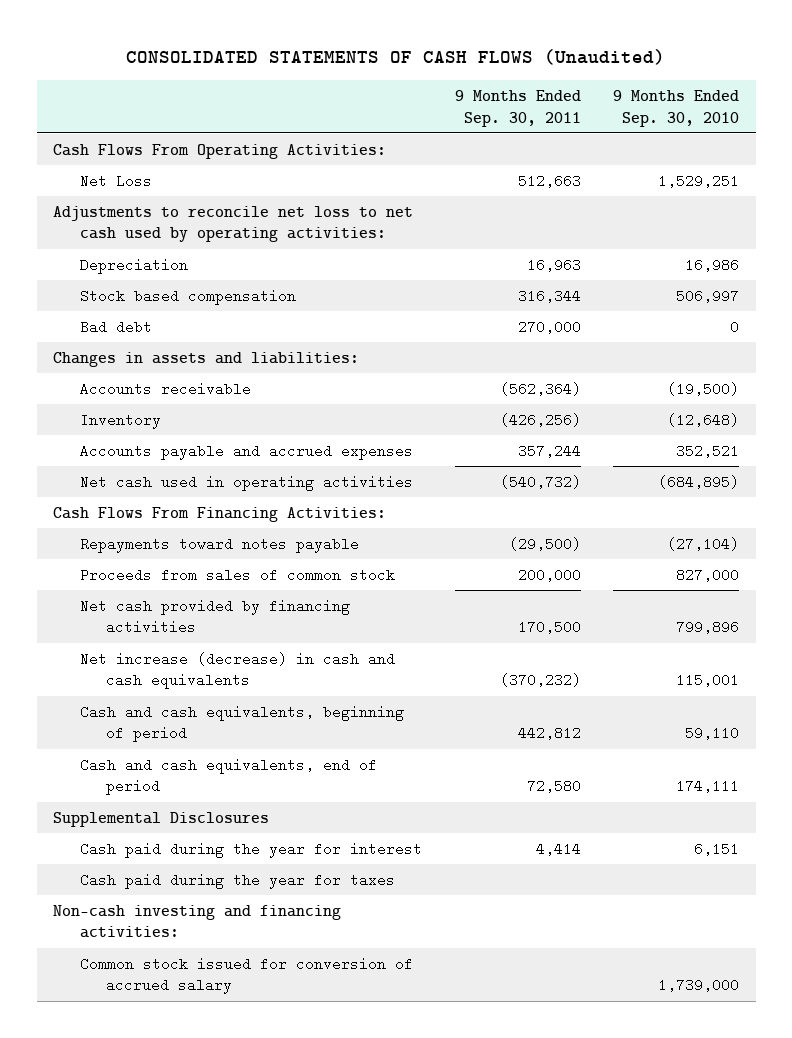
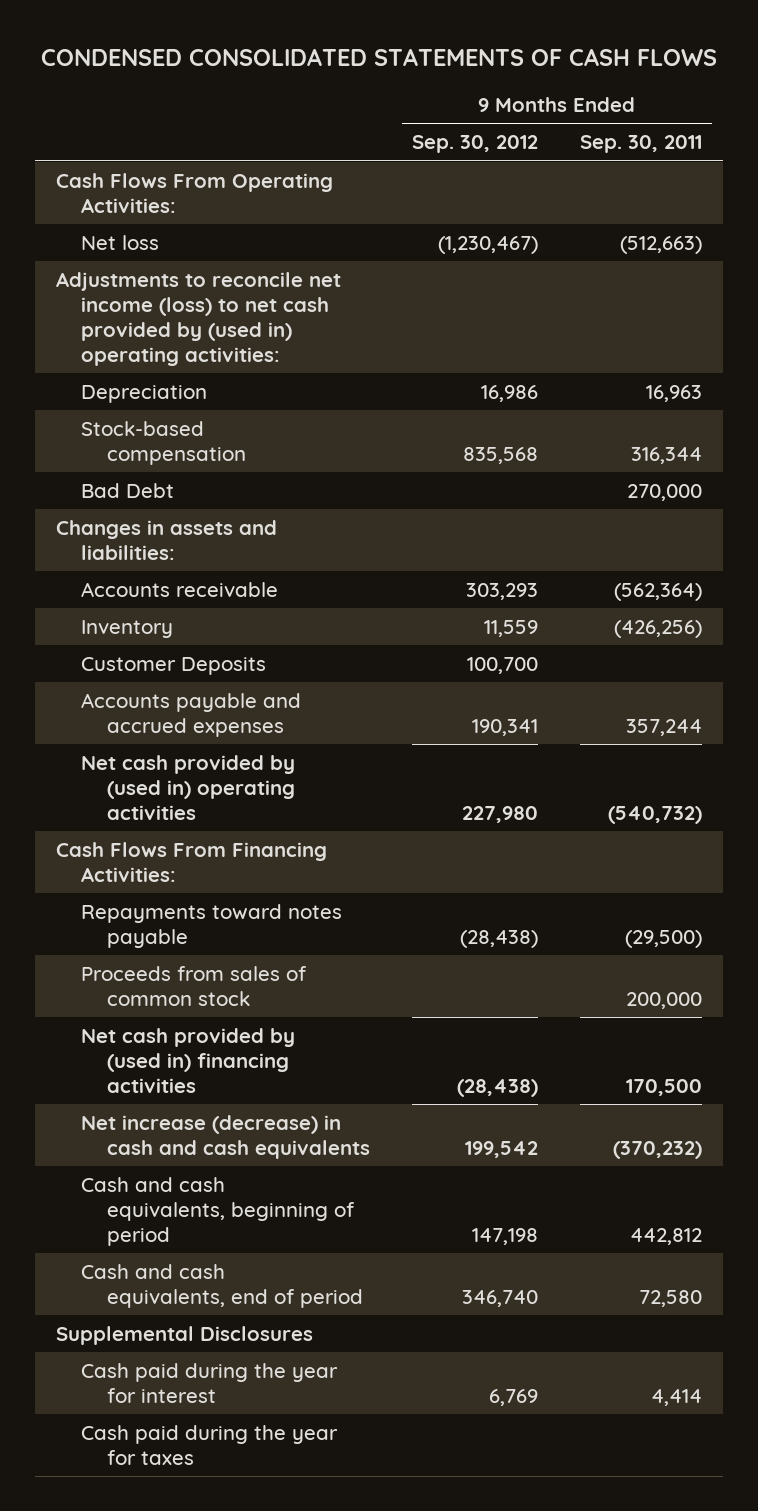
- CONSOLIDATED STATEMENTS OF CASH FLOWS (Unaudited)
+ CONDENSED CONSOLIDATED STATEMENTS OF CASH FLOWS
- | 9 Months Ended Sep. 30, 2011 | 9 Months Ended Sep. 30, 2010
+ | 9 Months Ended Sep. 30, 2012 | 9 Months Ended Sep. 30, 2011
- Net Loss | 512,663 | 1,529,251
- Adjustments to reconcile net loss to net cash used by operating activities:
+ Net loss | (1,230,467) | (512,663)
+ Adjustments to reconcile net income (loss) to net cash provided by (used in) operating activities:
- Stock based compensation | 316,344 | 506,997
- Bad debt | 270,000 | 0
+ Stock-based compensation | 835,568 | 316,344
+ Bad Debt | | 270,000
+ Customer Deposits | 100,700 |
- Net cash used in operating activities | (540,732) | (684,895)
+ Net cash provided by (used in) operating activities | 227,980 | (540,732)
- Net cash provided by financing activities | 170,500 | 799,896
+ Net cash provided by (used in) financing activities | (28,438) | 170,500
- Non-cash investing and financing activities:
- Common stock issued for conversion of accrued salary | | 1,739,000

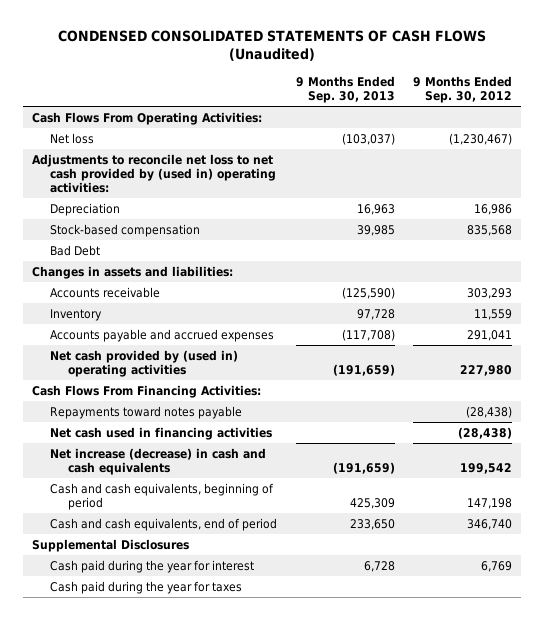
- CONDENSED CONSOLIDATED STATEMENTS OF CASH FLOWS
+ CONDENSED CONSOLIDATED STATEMENTS OF CASH FLOWS (Unaudited)
- | 9 Months Ended Sep. 30, 2012 | 9 Months Ended Sep. 30, 2011
+ | 9 Months Ended Sep. 30, 2013 | 9 Months Ended Sep. 30, 2012
- Adjustments to reconcile net income (loss) to net cash provided by (used in) operating activities:
+ Adjustments to reconcile net loss to net cash provided by (used in) operating activities:
- Customer Deposits | 100,700 |
- Accounts payable and accrued expenses | 190,341 | 357,244
+ Accounts payable and accrued expenses | (117,708) | 291,041
- Proceeds from sales of common stock | | 200,000
- Net cash provided by (used in) financing activities | (28,438) | 170,500
+ Net cash used in financing activities | | (28,438)

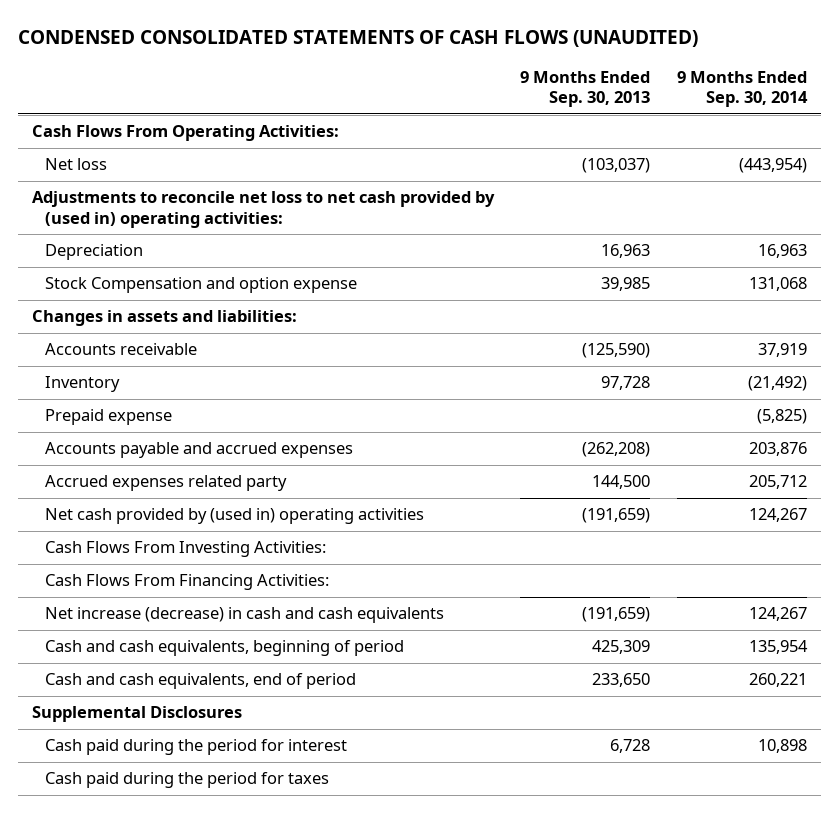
- CONDENSED CONSOLIDATED STATEMENTS OF CASH FLOWS (Unaudited)
+ CONDENSED CONSOLIDATED STATEMENTS OF CASH FLOWS (UNAUDITED)
- | 9 Months Ended Sep. 30, 2013 | 9 Months Ended Sep. 30, 2012
+ | 9 Months Ended Sep. 30, 2013 | 9 Months Ended Sep. 30, 2014
- Stock-based compensation | 39,985 | 835,568
- Bad Debt
+ Stock Compensation and option expense | 39,985 | 131,068
- Accounts payable and accrued expenses | (117,708) | 291,041
+ Prepaid expense | | (5,825)
+ Accounts payable and accrued expenses | (262,208) | 203,876
+ Accrued expenses related party | 144,500 | 205,712
+ Cash Flows From Investing Activities:
- Repayments toward notes payable | | (28,438)
- Net cash used in financing activities | | (28,438)
- Cash paid during the year for interest | 6,728 | 6,769
- Cash paid during the year for taxes
+ Cash paid during the period for interest | 6,728 | 10,898
+ Cash paid during the period for taxes

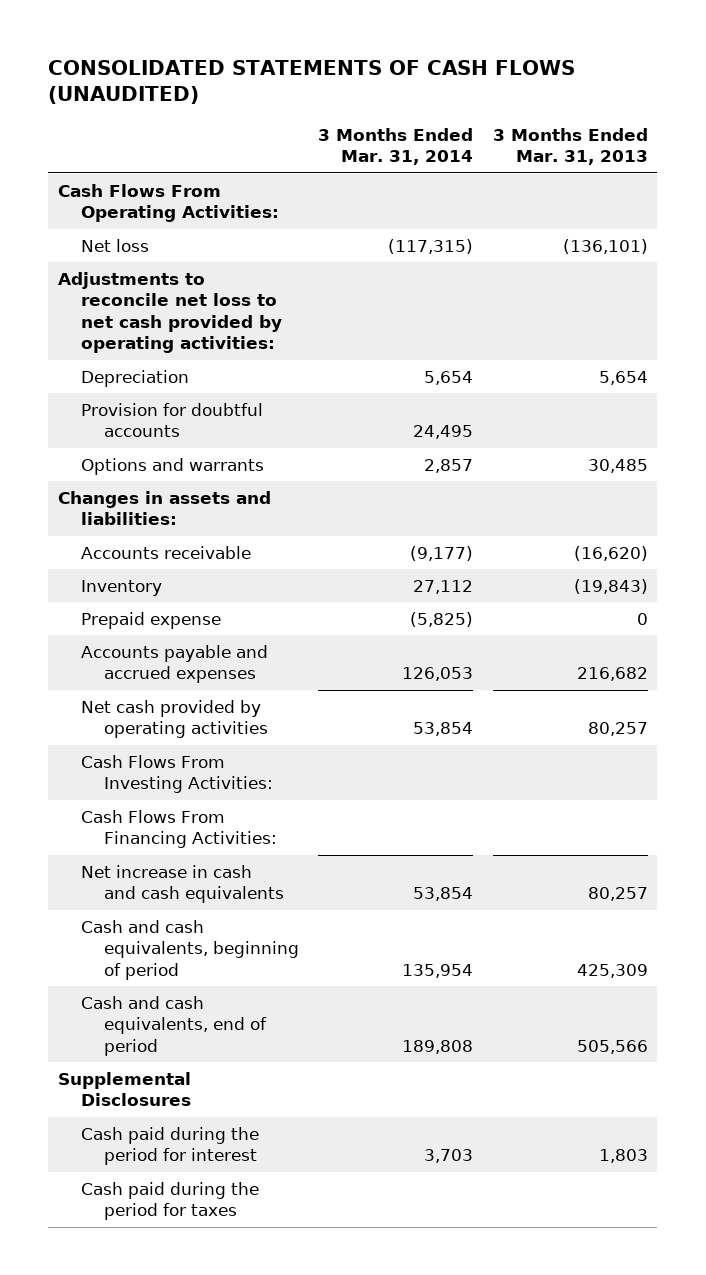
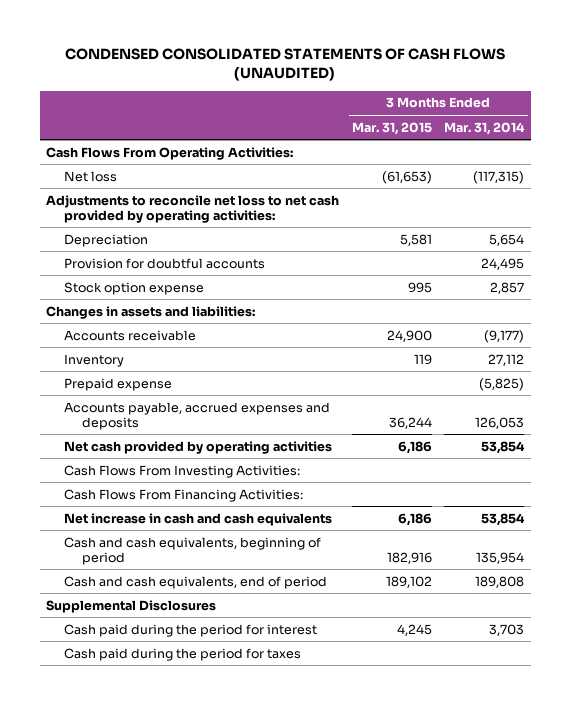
- CONSOLIDATED STATEMENTS OF CASH FLOWS (UNAUDITED)
+ CONDENSED CONSOLIDATED STATEMENTS OF CASH FLOWS (UNAUDITED)
- | 3 Months Ended Mar. 31, 2014 | 3 Months Ended Mar. 31, 2013
+ | 3 Months Ended Mar. 31, 2015 | 3 Months Ended Mar. 31, 2014
- Options and warrants | 2,857 | 30,485
+ Stock option expense | 995 | 2,857
- Accounts payable and accrued expenses | 126,053 | 216,682
+ Accounts payable, accrued expenses and deposits | 36,244 | 126,053

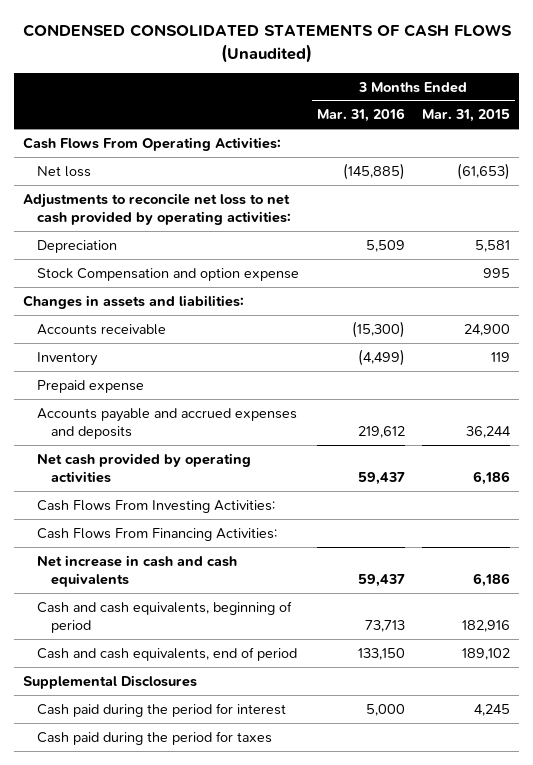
- CONDENSED CONSOLIDATED STATEMENTS OF CASH FLOWS (UNAUDITED)
+ CONDENSED CONSOLIDATED STATEMENTS OF CASH FLOWS (Unaudited)
- | 3 Months Ended Mar. 31, 2015 | 3 Months Ended Mar. 31, 2014
+ | 3 Months Ended Mar. 31, 2016 | 3 Months Ended Mar. 31, 2015
- Provision for doubtful accounts | | 24,495
- Stock option expense | 995 | 2,857
+ Stock Compensation and option expense | | 995
- Accounts payable, accrued expenses and deposits | 36,244 | 126,053
+ Accounts payable and accrued expenses and deposits | 219,612 | 36,244

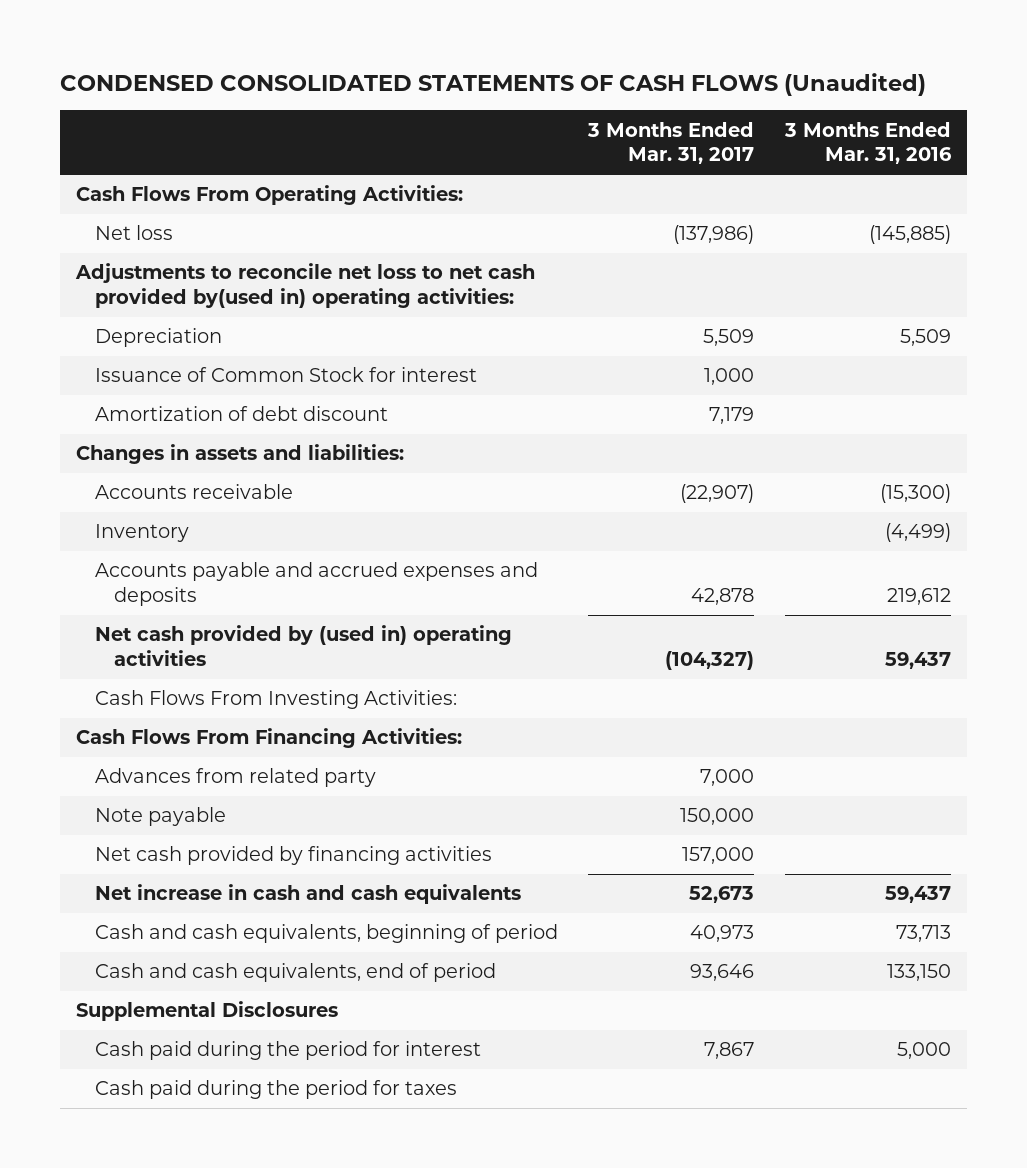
- | 3 Months Ended Mar. 31, 2016 | 3 Months Ended Mar. 31, 2015
+ | 3 Months Ended Mar. 31, 2017 | 3 Months Ended Mar. 31, 2016
- Adjustments to reconcile net loss to net cash provided by operating activities:
+ Adjustments to reconcile net loss to net cash provided by(used in) operating activities:
- Stock Compensation and option expense | | 995
+ Issuance of Common Stock for interest | 1,000 |
+ Amortization of debt discount | 7,179 |
- Prepaid expense
- Net cash provided by operating activities | 59,437 | 6,186
+ Net cash provided by (used in) operating activities | (104,327) | 59,437
+ Advances from related party | 7,000 |
+ Note payable | 150,000 |
+ Net cash provided by financing activities | 157,000 |

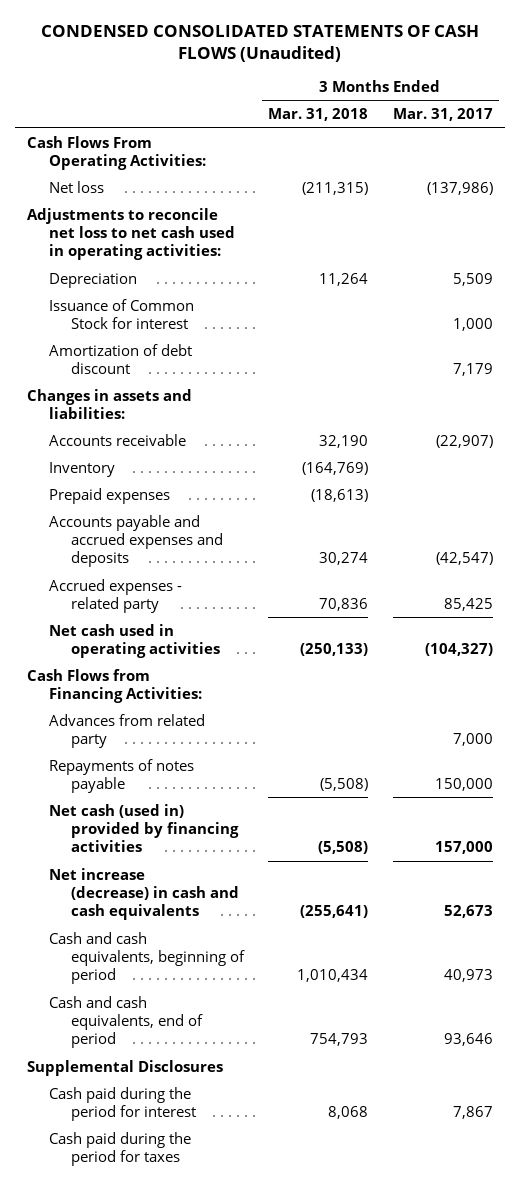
- | 3 Months Ended Mar. 31, 2017 | 3 Months Ended Mar. 31, 2016
+ | 3 Months Ended Mar. 31, 2018 | 3 Months Ended Mar. 31, 2017
- Adjustments to reconcile net loss to net cash provided by(used in) operating activities:
+ Adjustments to reconcile net loss to net cash used in operating activities:
- Accounts payable and accrued expenses and deposits | 42,878 | 219,612
- Net cash provided by (used in) operating activities | (104,327) | 59,437
- Cash Flows From Investing Activities:
- Cash Flows From Financing Activities:
+ Prepaid expenses | (18,613) |
+ Accounts payable and accrued expenses and deposits | 30,274 | (42,547)
+ Accrued expenses - related party | 70,836 | 85,425
+ Net cash used in operating activities | (250,133) | (104,327)
+ Cash Flows from Financing Activities:
- Note payable | 150,000 |
- Net cash provided by financing activities | 157,000 |
- Net increase in cash and cash equivalents | 52,673 | 59,437
+ Repayments of notes payable | (5,508) | 150,000
+ Net cash (used in) provided by financing activities | (5,508) | 157,000
+ Net increase (decrease) in cash and cash equivalents | (255,641) | 52,673

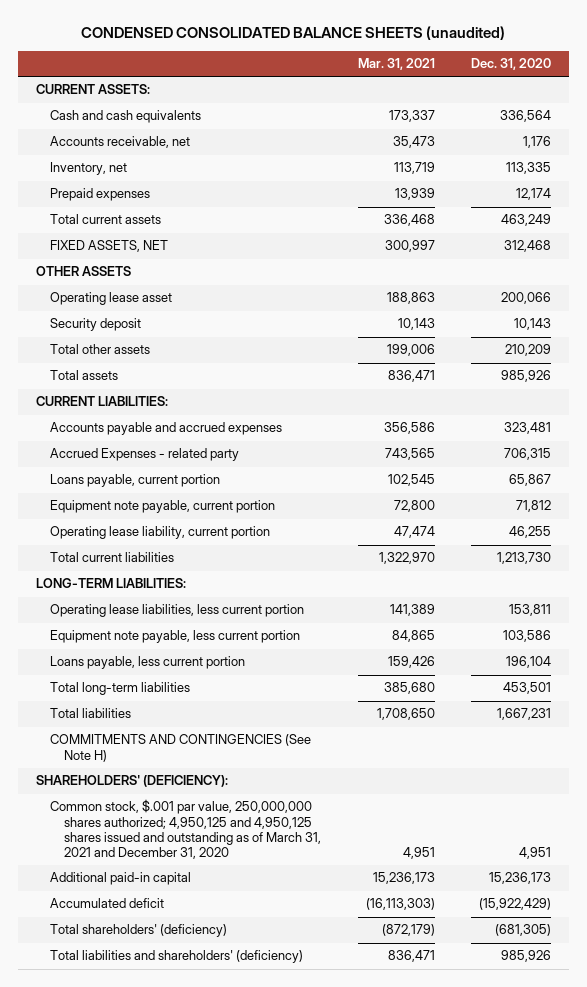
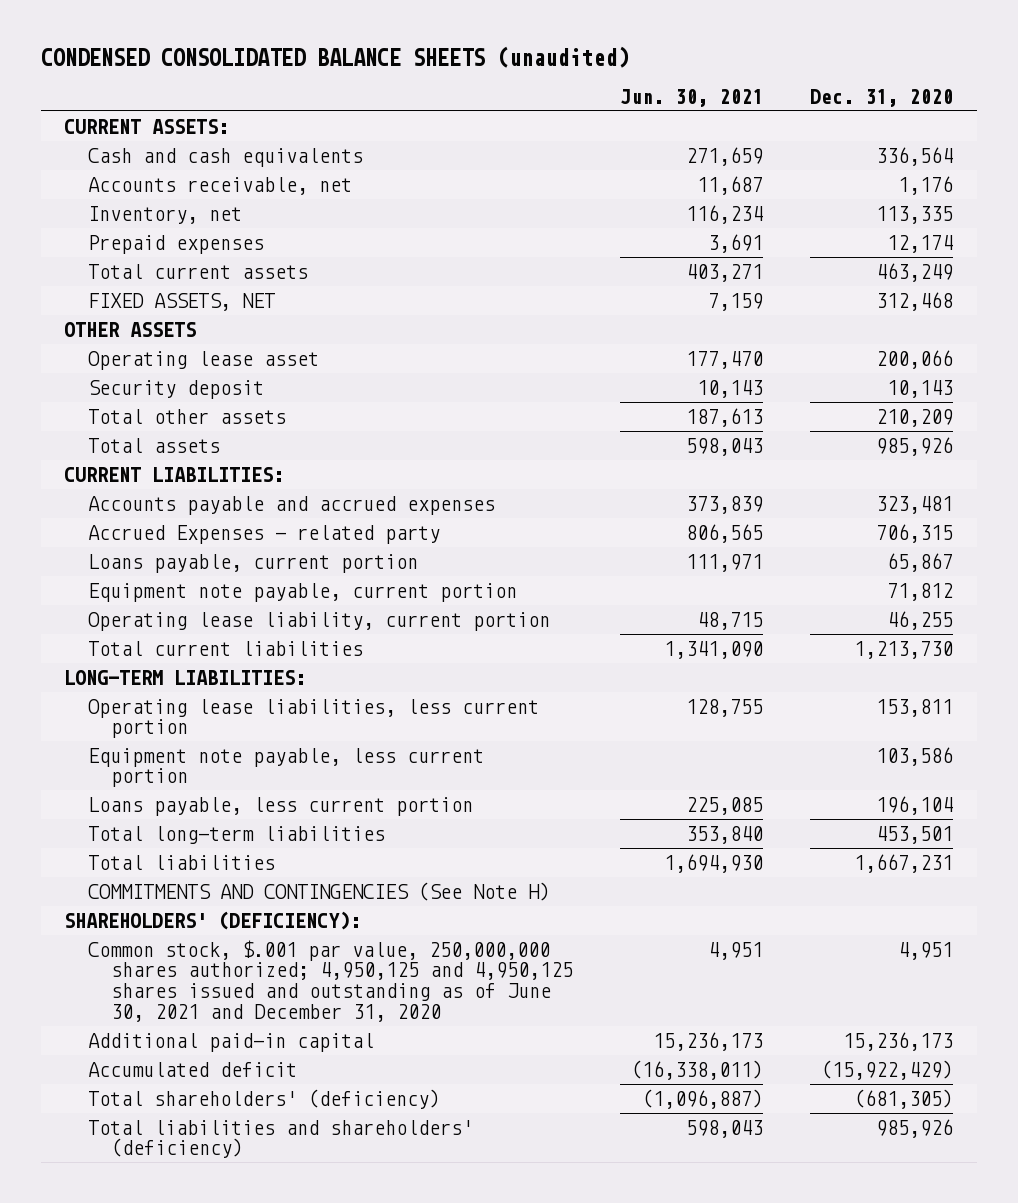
- | Mar. 31, 2021 | Dec. 31, 2020
+ | Jun. 30, 2021 | Dec. 31, 2020
- Common stock, $.001 par value, 250,000,000 shares authorized; 4,950,125 and 4,950,125 shares issued and outstanding as of March 31, 2021 and December 31, 2020 | 4,951 | 4,951
+ Common stock, $.001 par value, 250,000,000 shares authorized; 4,950,125 and 4,950,125 shares issued and outstanding as of June 30, 2021 and December 31, 2020 | 4,951 | 4,951

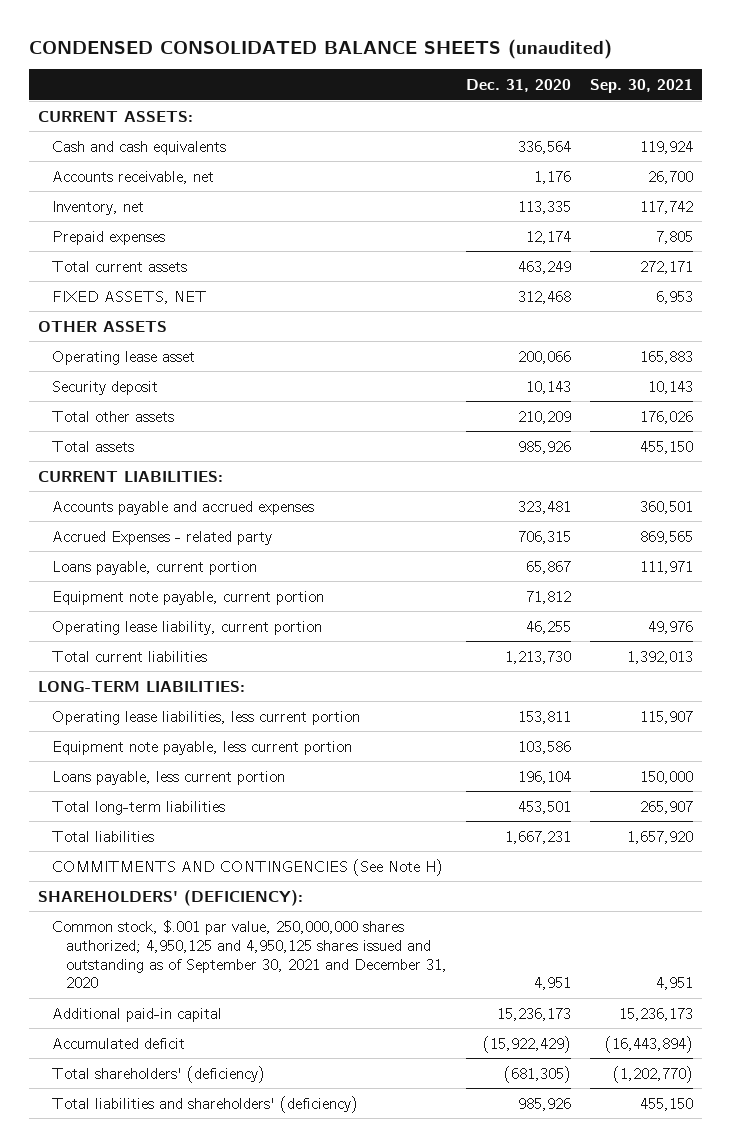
- | Jun. 30, 2021 | Dec. 31, 2020
+ | Dec. 31, 2020 | Sep. 30, 2021
- Common stock, $.001 par value, 250,000,000 shares authorized; 4,950,125 and 4,950,125 shares issued and outstanding as of June 30, 2021 and December 31, 2020 | 4,951 | 4,951
+ Common stock, $.001 par value, 250,000,000 shares authorized; 4,950,125 and 4,950,125 shares issued and outstanding as of September 30, 2021 and December 31, 2020 | 4,951 | 4,951

